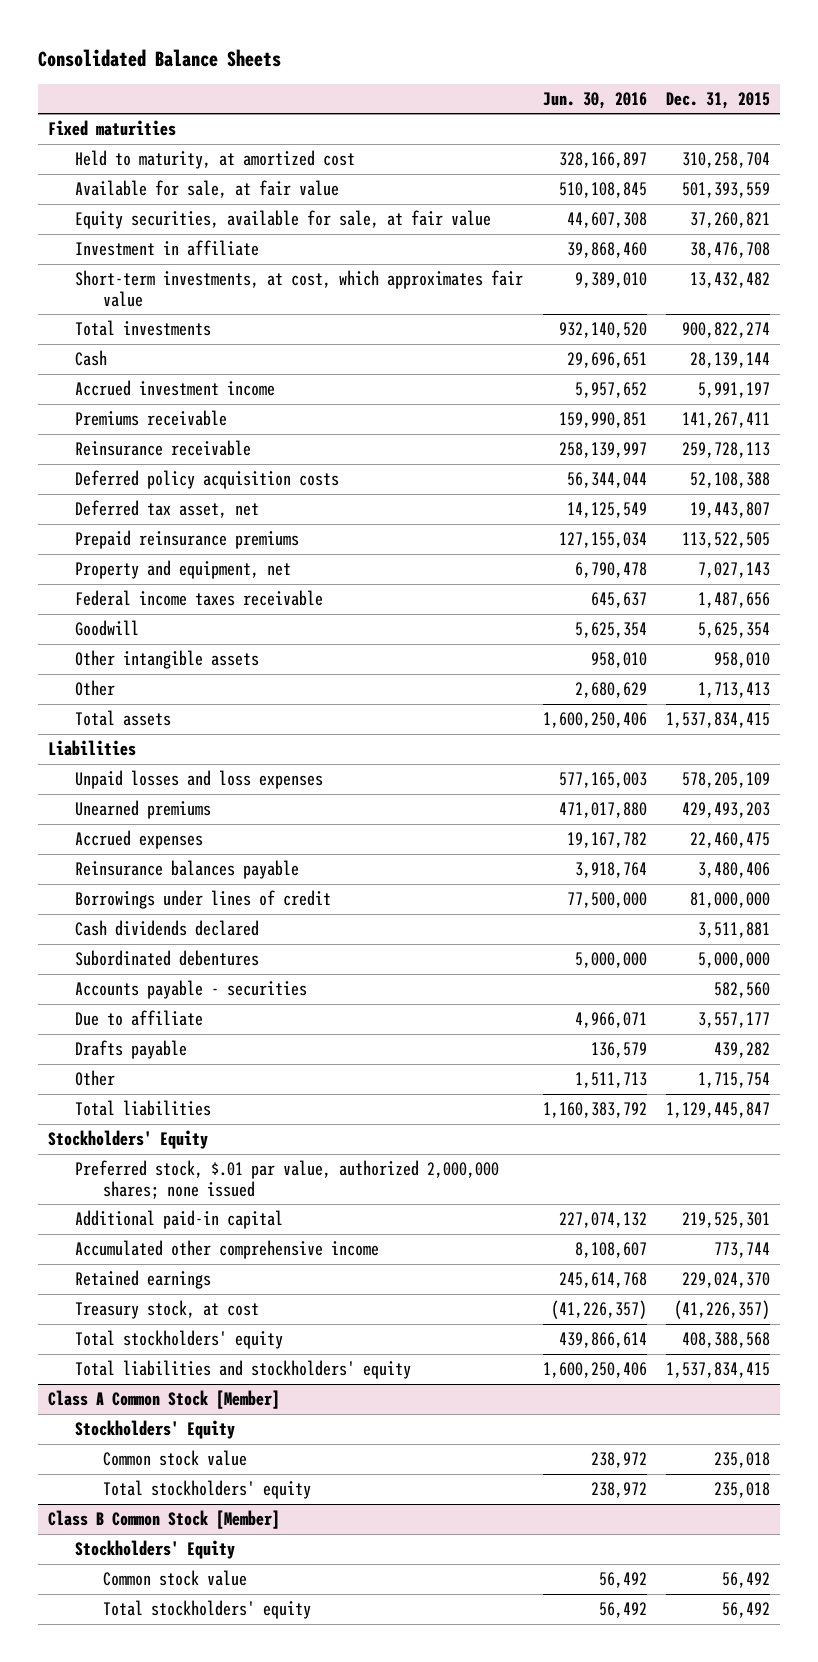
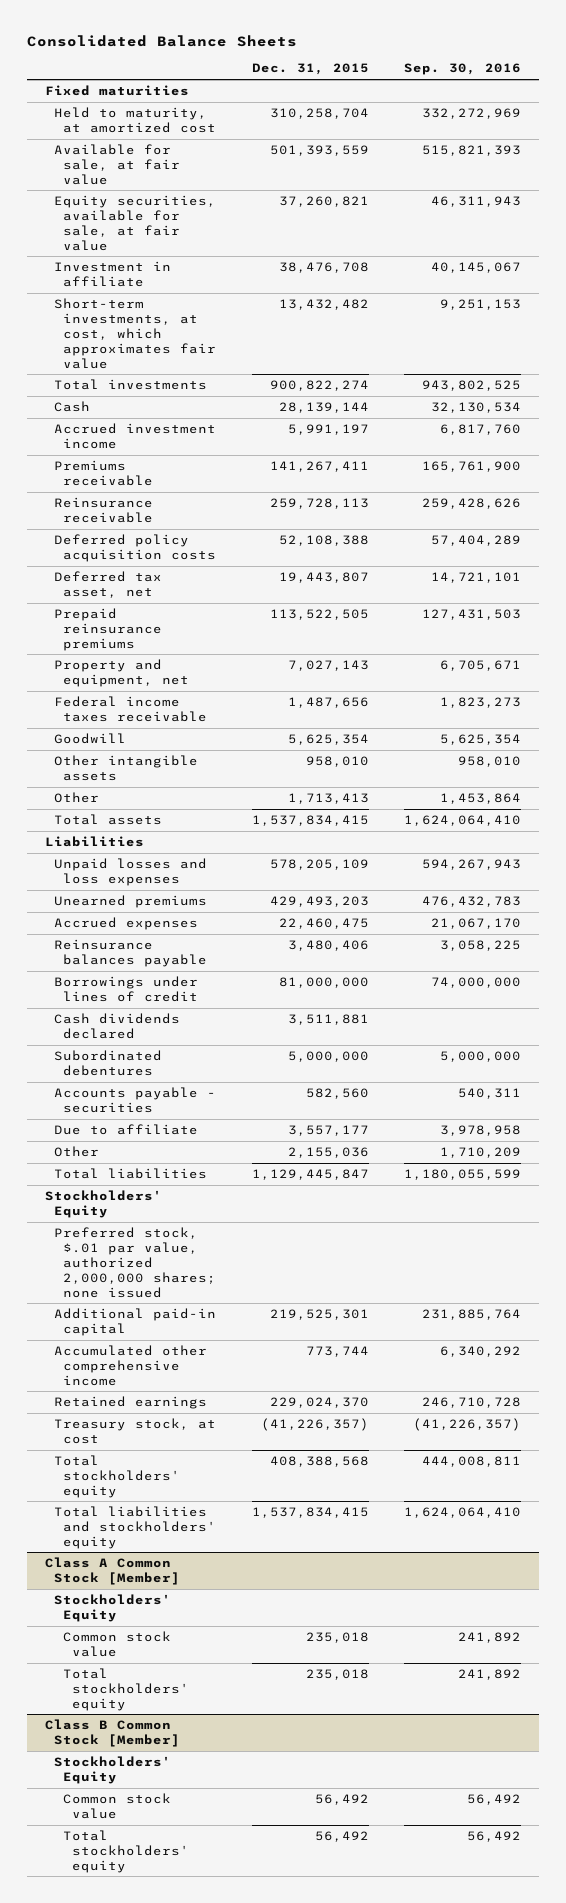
- | Jun. 30, 2016 | Dec. 31, 2015
+ | Dec. 31, 2015 | Sep. 30, 2016
- Drafts payable | 136,579 | 439,282
- Other | 1,511,713 | 1,715,754
+ Other | 2,155,036 | 1,710,209

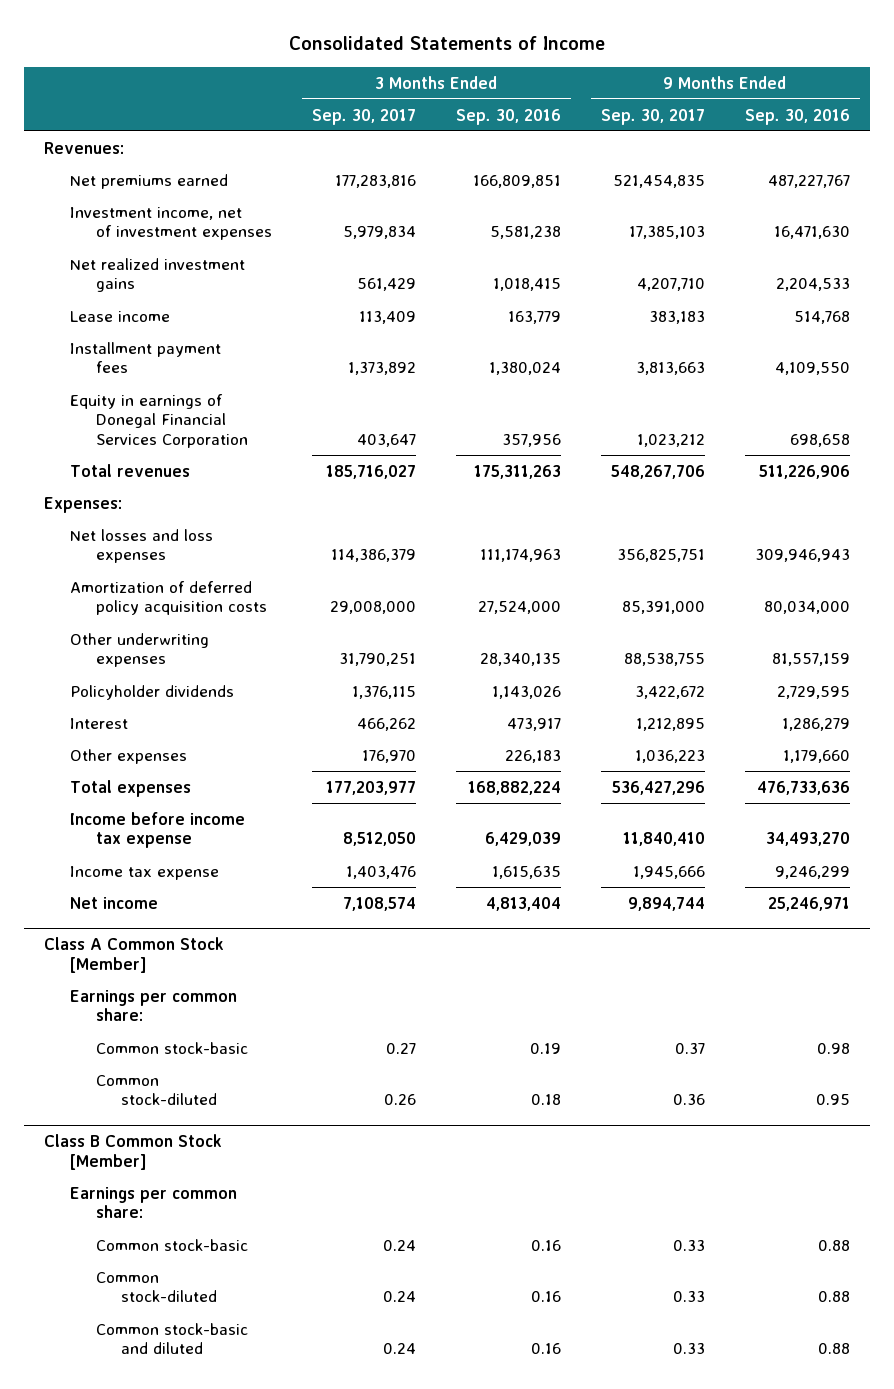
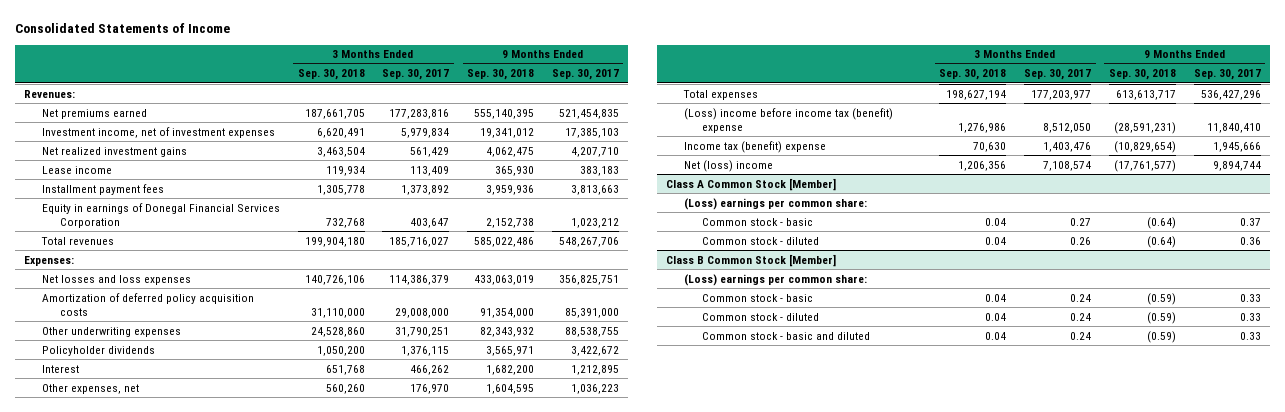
- | 3 Months Ended Sep. 30, 2017 | 3 Months Ended Sep. 30, 2016 | 9 Months Ended Sep. 30, 2017 | 9 Months Ended Sep. 30, 2016
+ | 3 Months Ended Sep. 30, 2018 | 3 Months Ended Sep. 30, 2017 | 9 Months Ended Sep. 30, 2018 | 9 Months Ended Sep. 30, 2017
- Other expenses | 176,970 | 226,183 | 1,036,223 | 1,179,660
+ Other expenses, net | 560,260 | 176,970 | 1,604,595 | 1,036,223
- Income before income tax expense | 8,512,050 | 6,429,039 | 11,840,410 | 34,493,270
- Income tax expense | 1,403,476 | 1,615,635 | 1,945,666 | 9,246,299
- Net income | 7,108,574 | 4,813,404 | 9,894,744 | 25,246,971
+ (Loss) income before income tax (benefit) expense | 1,276,986 | 8,512,050 | (28,591,231) | 11,840,410
+ Income tax (benefit) expense | 70,630 | 1,403,476 | (10,829,654) | 1,945,666
+ Net (loss) income | 1,206,356 | 7,108,574 | (17,761,577) | 9,894,744
@ Class A Common Stock [Member]
- Earnings per common share:
- Common stock-basic | 0.27 | 0.19 | 0.37 | 0.98
- Common stock-diluted | 0.26 | 0.18 | 0.36 | 0.95
+ (Loss) earnings per common share:
+ Common stock - basic | 0.04 | 0.27 | (0.64) | 0.37
+ Common stock - diluted | 0.04 | 0.26 | (0.64) | 0.36
@ Class B Common Stock [Member]
- Earnings per common share:
- Common stock-basic | 0.24 | 0.16 | 0.33 | 0.88
- Common stock-diluted | 0.24 | 0.16 | 0.33 | 0.88
- Common stock-basic and diluted | 0.24 | 0.16 | 0.33 | 0.88
+ (Loss) earnings per common share:
+ Common stock - basic | 0.04 | 0.24 | (0.59) | 0.33
+ Common stock - diluted | 0.04 | 0.24 | (0.59) | 0.33
+ Common stock - basic and diluted | 0.04 | 0.24 | (0.59) | 0.33

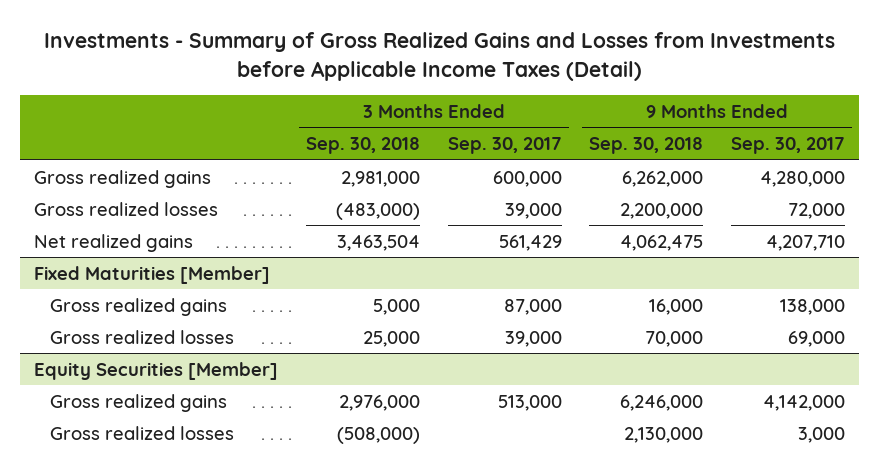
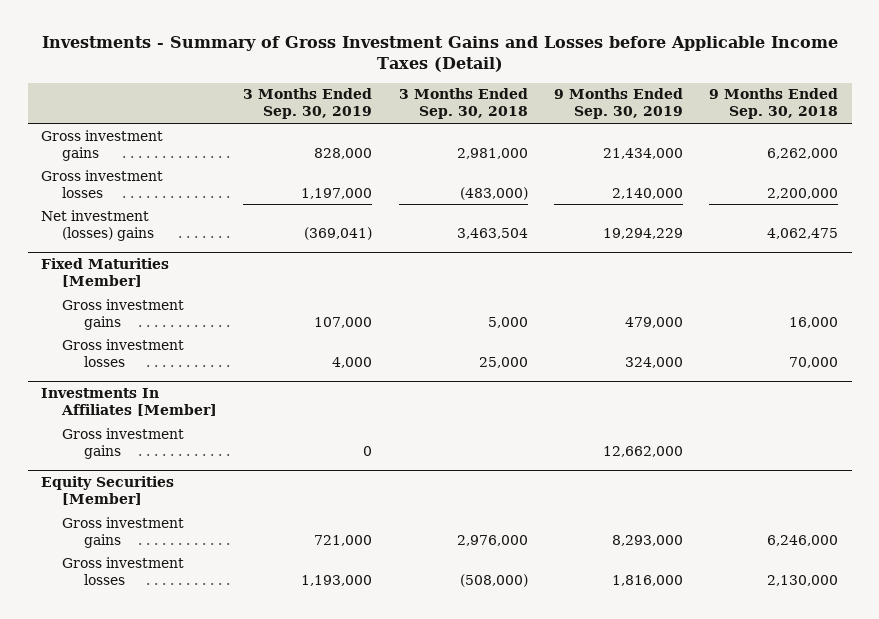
- Investments - Summary of Gross Realized Gains and Losses from Investments before Applicable Income Taxes (Detail)
+ Investments - Summary of Gross Investment Gains and Losses before Applicable Income Taxes (Detail)
- | 3 Months Ended Sep. 30, 2018 | 3 Months Ended Sep. 30, 2017 | 9 Months Ended Sep. 30, 2018 | 9 Months Ended Sep. 30, 2017
+ | 3 Months Ended Sep. 30, 2019 | 3 Months Ended Sep. 30, 2018 | 9 Months Ended Sep. 30, 2019 | 9 Months Ended Sep. 30, 2018
- Gross realized gains | 2,981,000 | 600,000 | 6,262,000 | 4,280,000
- Gross realized losses | (483,000) | 39,000 | 2,200,000 | 72,000
- Net realized gains | 3,463,504 | 561,429 | 4,062,475 | 4,207,710
+ Gross investment gains | 828,000 | 2,981,000 | 21,434,000 | 6,262,000
+ Gross investment losses | 1,197,000 | (483,000) | 2,140,000 | 2,200,000
+ Net investment (losses) gains | (369,041) | 3,463,504 | 19,294,229 | 4,062,475
@ Fixed Maturities [Member]
- Gross realized gains | 5,000 | 87,000 | 16,000 | 138,000
- Gross realized losses | 25,000 | 39,000 | 70,000 | 69,000
+ Gross investment gains | 107,000 | 5,000 | 479,000 | 16,000
+ Gross investment losses | 4,000 | 25,000 | 324,000 | 70,000
+ Investments In Affiliates [Member]
+ Gross investment gains | 0 | | 12,662,000 |
@ Equity Securities [Member]
- Gross realized gains | 2,976,000 | 513,000 | 6,246,000 | 4,142,000
- Gross realized losses | (508,000) | | 2,130,000 | 3,000
+ Gross investment gains | 721,000 | 2,976,000 | 8,293,000 | 6,246,000
+ Gross investment losses | 1,193,000 | (508,000) | 1,816,000 | 2,130,000

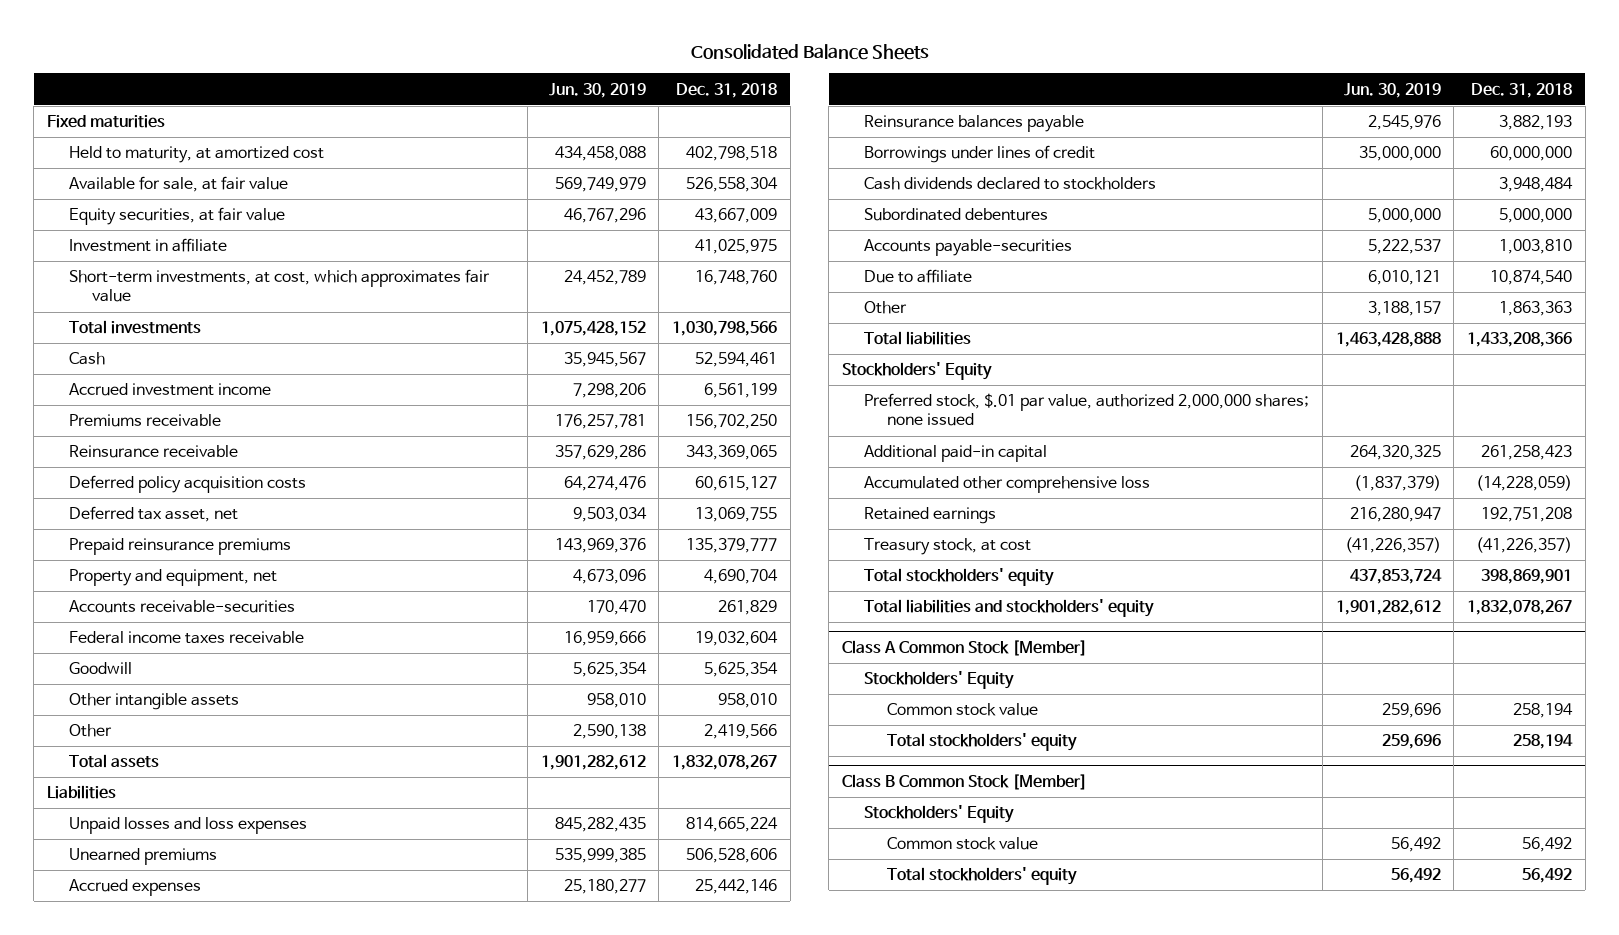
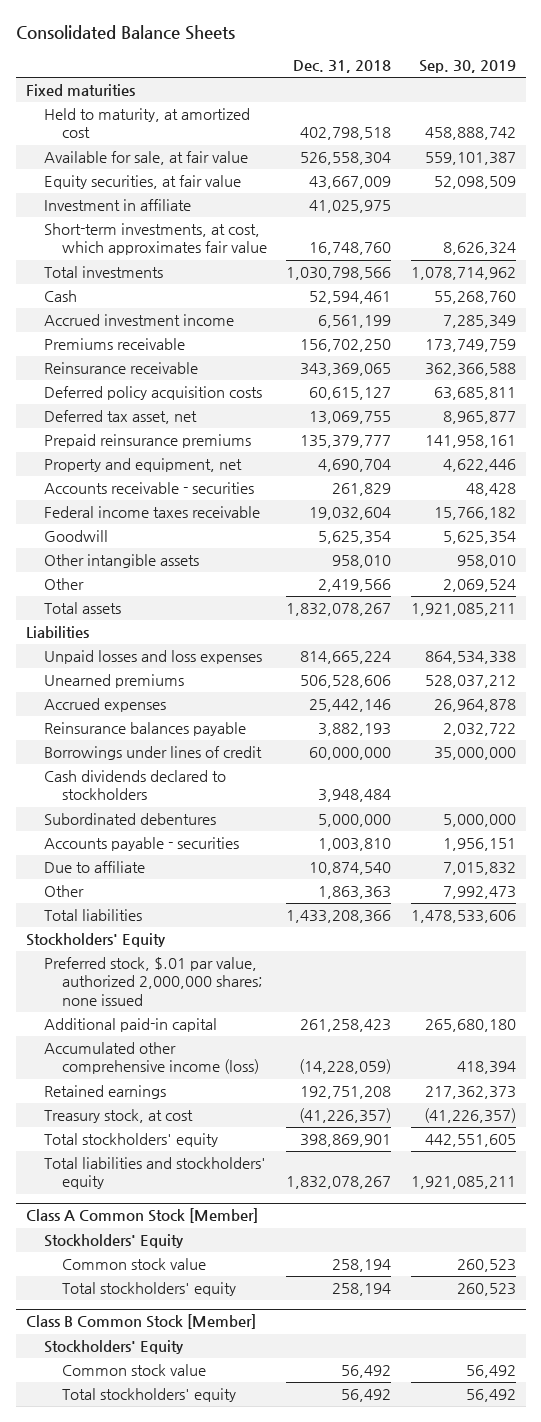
- | Jun. 30, 2019 | Dec. 31, 2018
+ | Dec. 31, 2018 | Sep. 30, 2019
- Accounts receivable-securities | 170,470 | 261,829
+ Accounts receivable - securities | 261,829 | 48,428
- Accounts payable-securities | 5,222,537 | 1,003,810
+ Accounts payable - securities | 1,003,810 | 1,956,151
- Accumulated other comprehensive loss | (1,837,379) | (14,228,059)
+ Accumulated other comprehensive income (loss) | (14,228,059) | 418,394

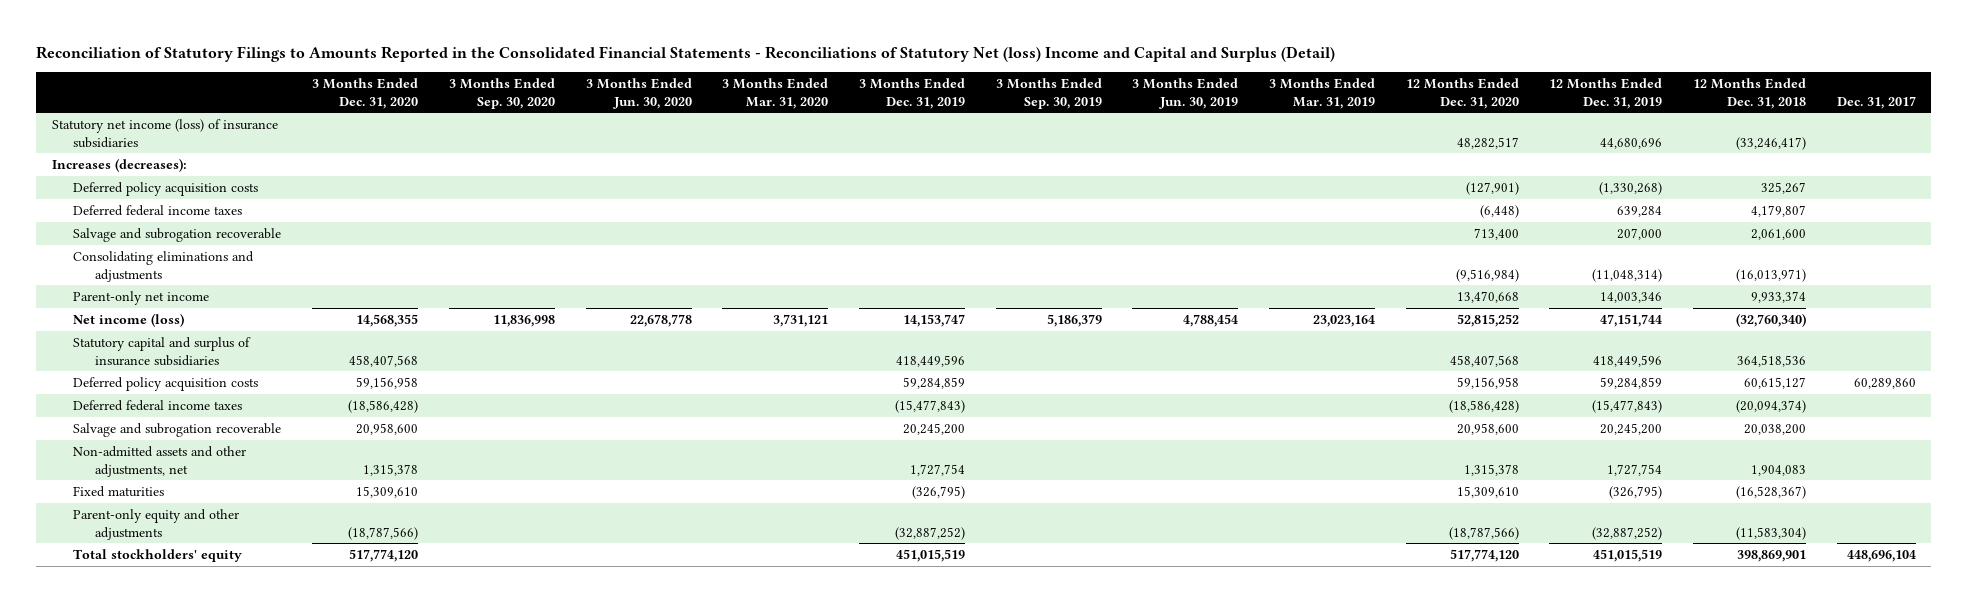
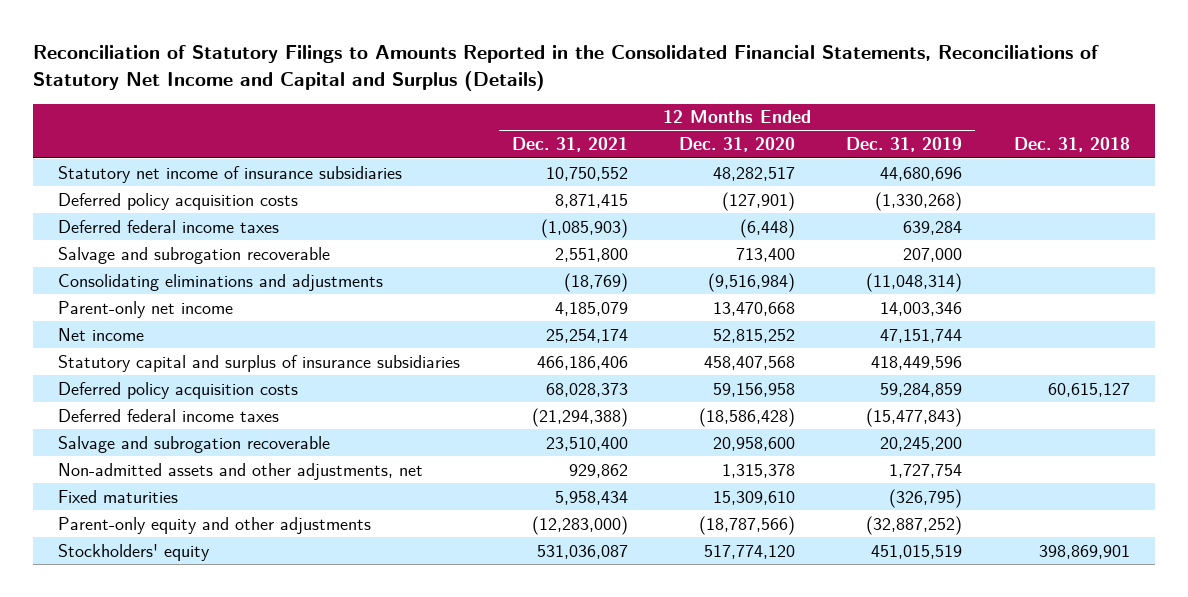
- Reconciliation of Statutory Filings to Amounts Reported in the Consolidated Financial Statements - Reconciliations of Statutory Net (loss) Income and Capital and Surplus (Detail)
+ Reconciliation of Statutory Filings to Amounts Reported in the Consolidated Financial Statements, Reconciliations of Statutory Net Income and Capital and Surplus (Details)
- | 3 Months Ended Dec. 31, 2020 | 3 Months Ended Sep. 30, 2020 | 3 Months Ended Jun. 30, 2020 | 3 Months Ended Mar. 31, 2020 | 3 Months Ended Dec. 31, 2019 | 3 Months Ended Sep. 30, 2019 | 3 Months Ended Jun. 30, 2019 | 3 Months Ended Mar. 31, 2019 | 12 Months Ended Dec. 31, 2020 | 12 Months Ended Dec. 31, 2019 | 12 Months Ended Dec. 31, 2018 | Dec. 31, 2017
+ | 12 Months Ended Dec. 31, 2021 | 12 Months Ended Dec. 31, 2020 | 12 Months Ended Dec. 31, 2019 | Dec. 31, 2018
- Statutory net income (loss) of insurance subsidiaries | | | | | | | | | 48,282,517 | 44,680,696 | (33,246,417) |
- Increases (decreases):
+ Statutory net income of insurance subsidiaries | 10,750,552 | 48,282,517 | 44,680,696 |
- Net income (loss) | 14,568,355 | 11,836,998 | 22,678,778 | 3,731,121 | 14,153,747 | 5,186,379 | 4,788,454 | 23,023,164 | 52,815,252 | 47,151,744 | (32,760,340) |
+ Net income | 25,254,174 | 52,815,252 | 47,151,744 |
- Total stockholders' equity | 517,774,120 | | | | 451,015,519 | | | | 517,774,120 | 451,015,519 | 398,869,901 | 448,696,104
+ Stockholders' equity | 531,036,087 | 517,774,120 | 451,015,519 | 398,869,901

